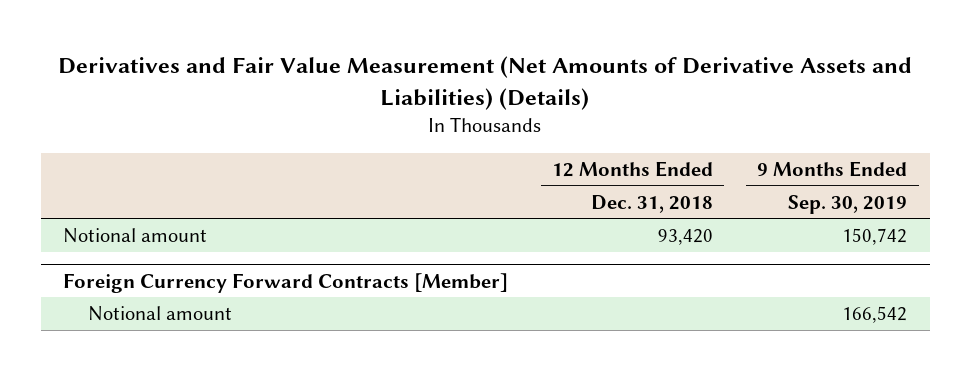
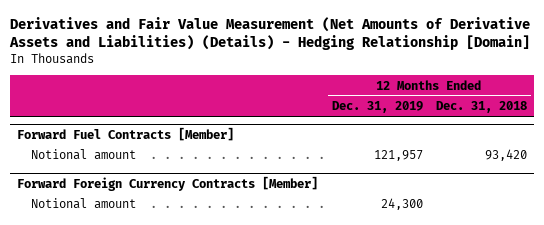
- Derivatives and Fair Value Measurement (Net Amounts of Derivative Assets and Liabilities) (Details)
+ Derivatives and Fair Value Measurement (Net Amounts of Derivative Assets and Liabilities) (Details) - Hedging Relationship [Domain]
- | 12 Months Ended Dec. 31, 2018 | 9 Months Ended Sep. 30, 2019
+ | 12 Months Ended Dec. 31, 2019 | 12 Months Ended Dec. 31, 2018
+ Forward Fuel Contracts [Member]
- Foreign Currency Forward Contracts [Member]
+ Forward Foreign Currency Contracts [Member]

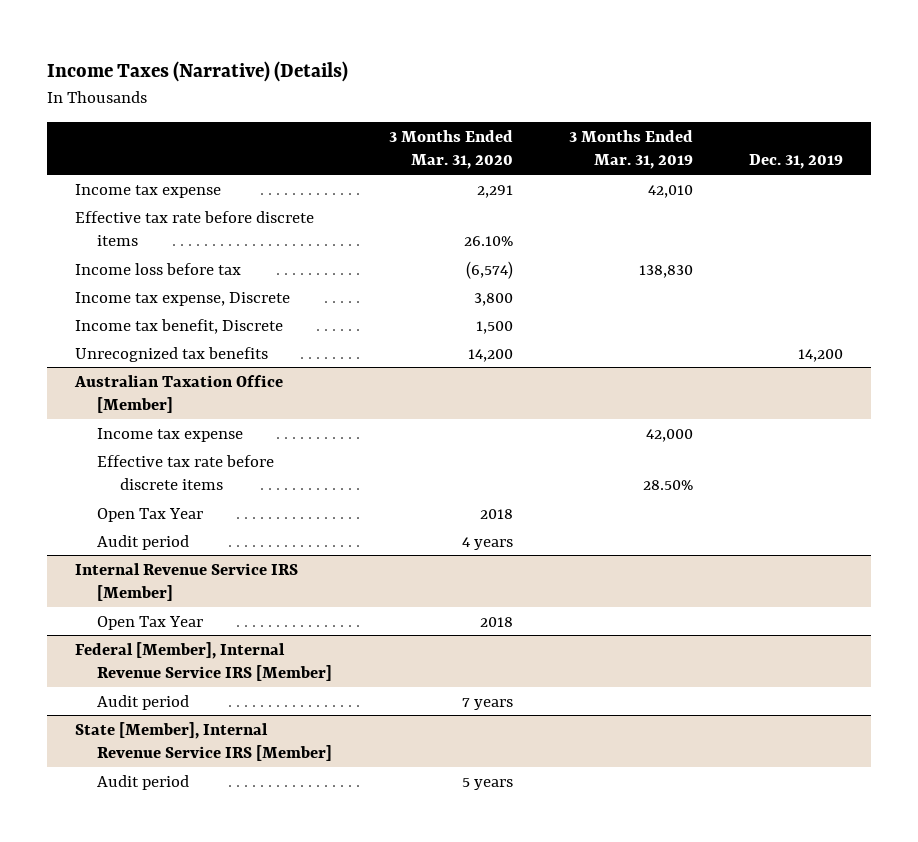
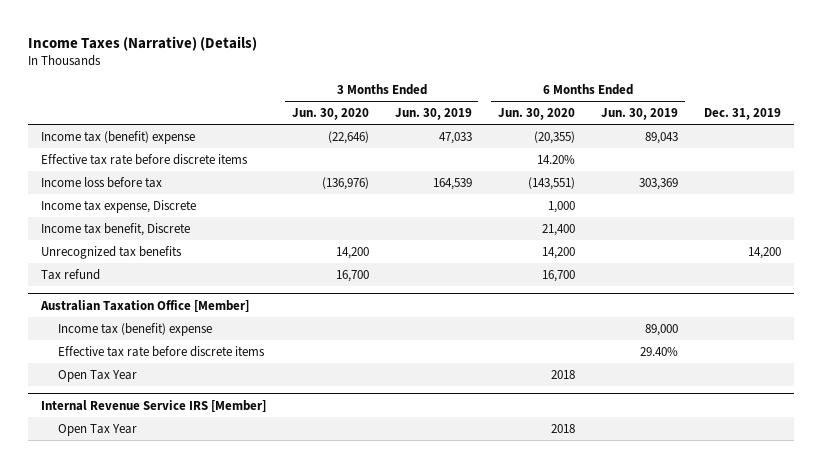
- | 3 Months Ended Mar. 31, 2020 | 3 Months Ended Mar. 31, 2019 | Dec. 31, 2019
+ | 3 Months Ended Jun. 30, 2020 | 3 Months Ended Jun. 30, 2019 | 6 Months Ended Jun. 30, 2020 | 6 Months Ended Jun. 30, 2019 | Dec. 31, 2019
- Income tax expense | 2,291 | 42,010 |
+ Income tax (benefit) expense | (22,646) | 47,033 | (20,355) | 89,043 |
+ Tax refund | 16,700 | | 16,700 | |
@ Australian Taxation Office [Member]
- Income tax expense | | 42,000 |
+ Income tax (benefit) expense | | | | 89,000 |
- Audit period | 4 years | |
- Federal [Member], Internal Revenue Service IRS [Member]
- Audit period | 7 years | |
- State [Member], Internal Revenue Service IRS [Member]
- Audit period | 5 years | |

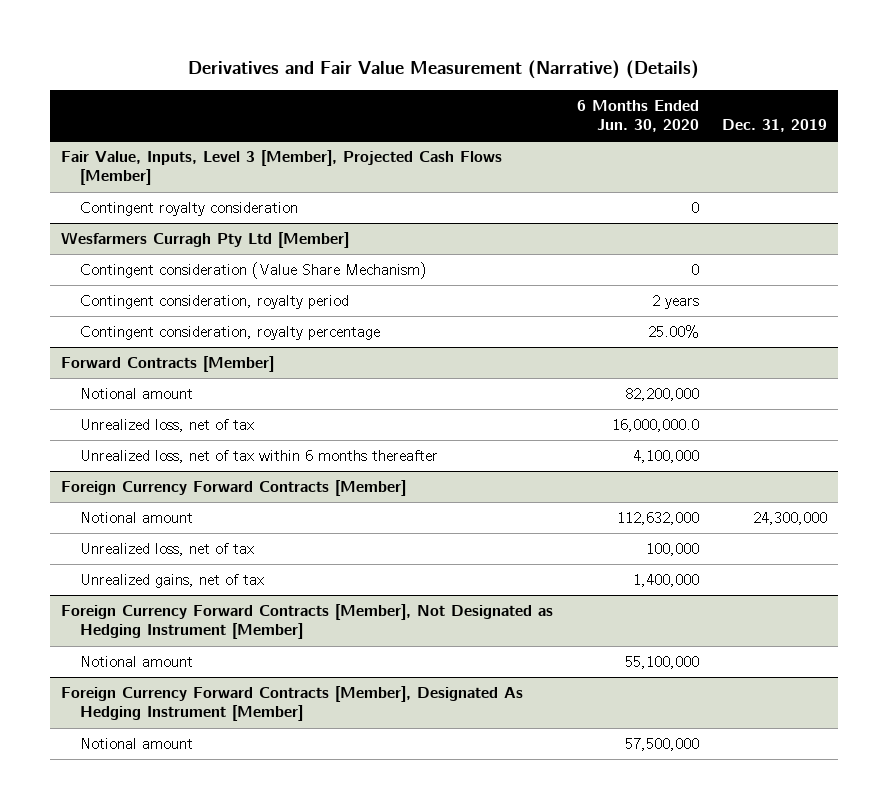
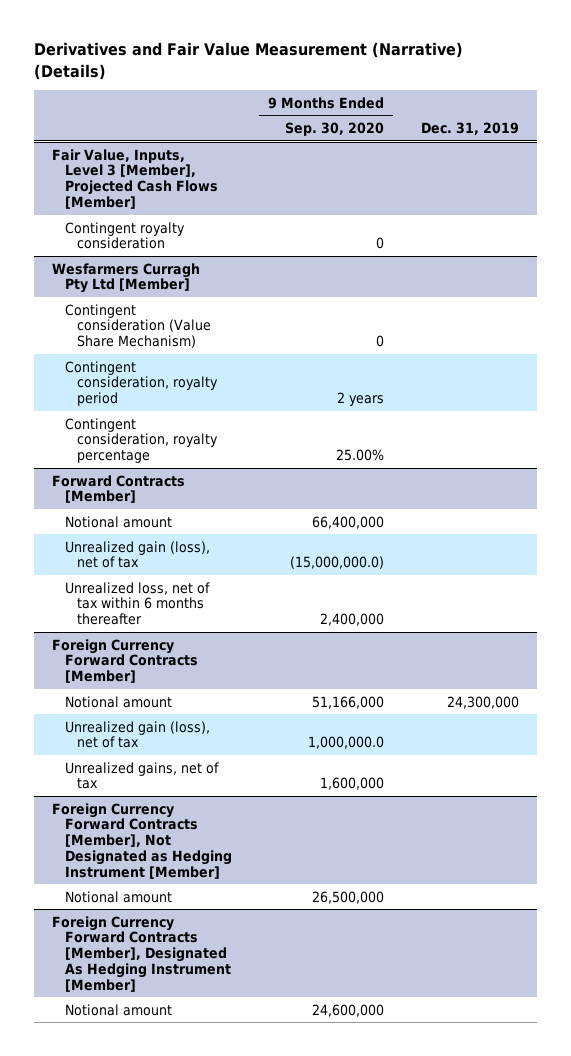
- | 6 Months Ended Jun. 30, 2020 | Dec. 31, 2019
+ | 9 Months Ended Sep. 30, 2020 | Dec. 31, 2019
@ Forward Contracts [Member]
- Unrealized loss, net of tax | 16,000,000.0 |
+ Unrealized gain (loss), net of tax | (15,000,000.0) |
@ Foreign Currency Forward Contracts [Member]
- Unrealized loss, net of tax | 100,000 |
+ Unrealized gain (loss), net of tax | 1,000,000.0 |

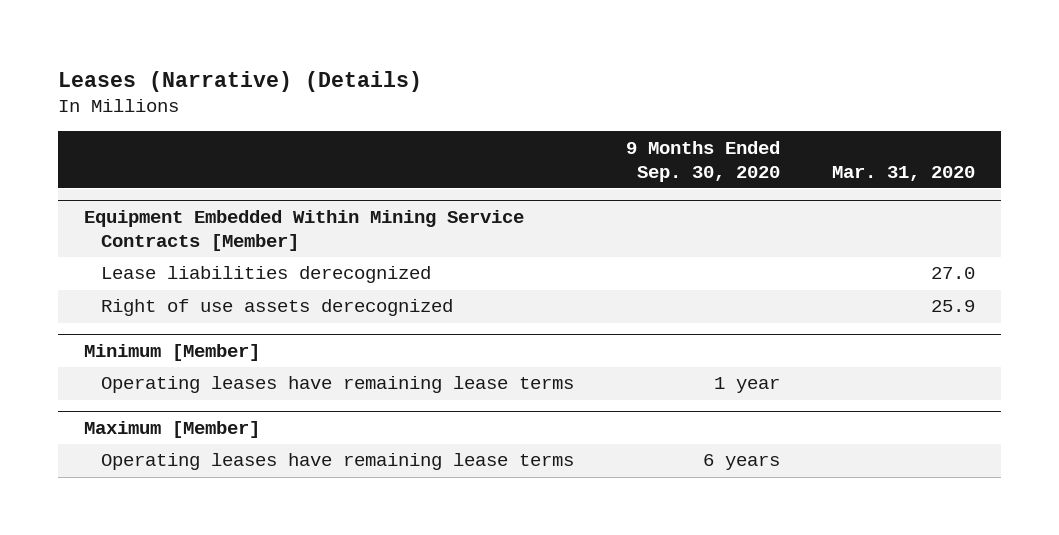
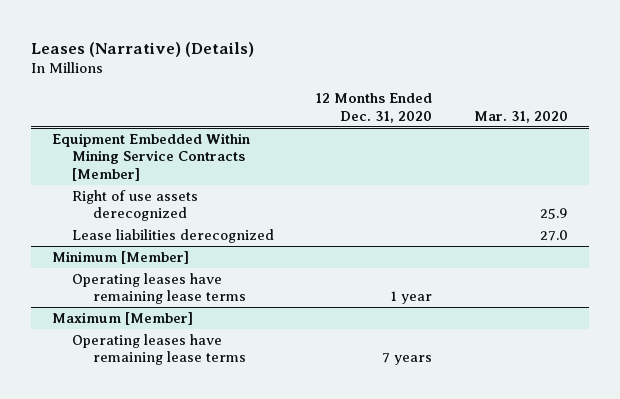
- | 9 Months Ended Sep. 30, 2020 | Mar. 31, 2020
+ | 12 Months Ended Dec. 31, 2020 | Mar. 31, 2020
@ Equipment Embedded Within Mining Service Contracts [Member]
moved down: Lease liabilities derecognized | | 27.0

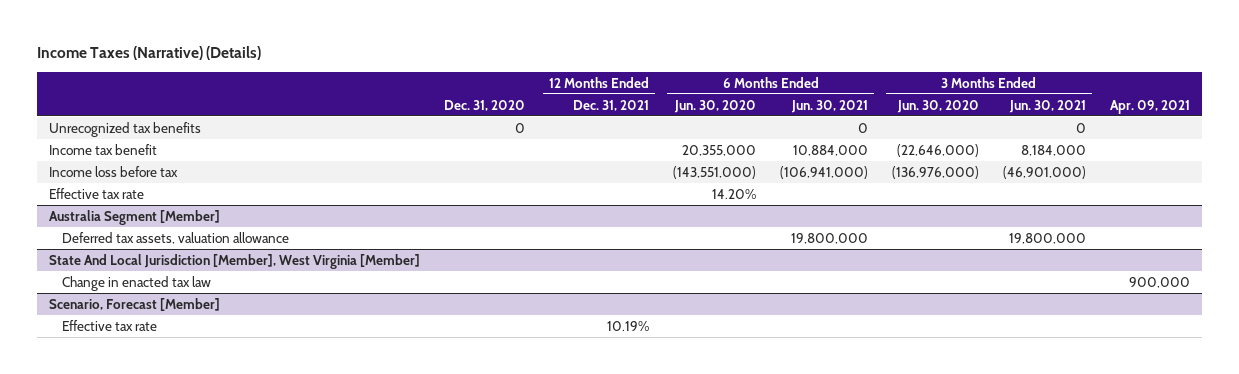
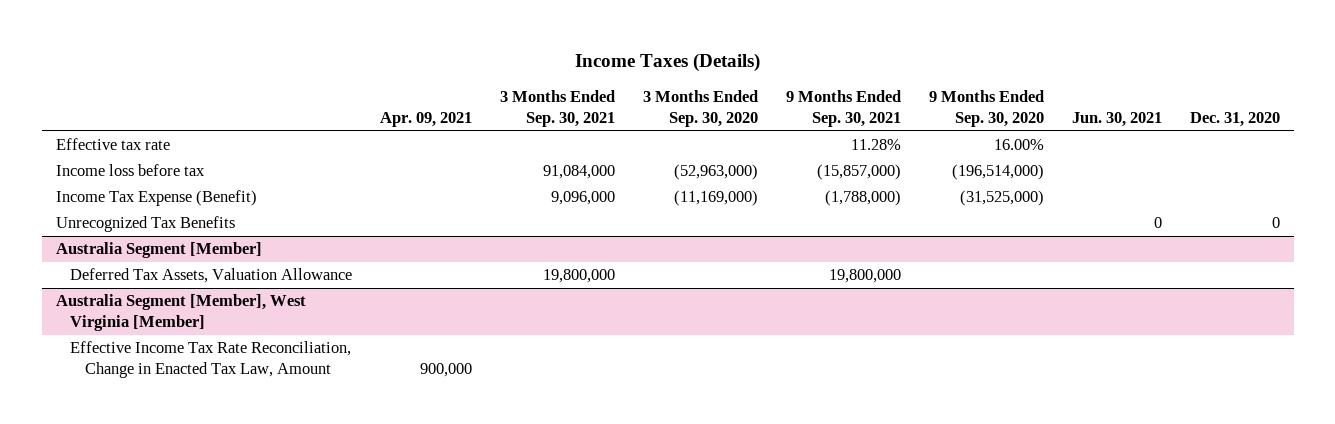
- Income Taxes (Narrative) (Details)
+ Income Taxes (Details)
- | Dec. 31, 2020 | 12 Months Ended Dec. 31, 2021 | 6 Months Ended Jun. 30, 2020 | 6 Months Ended Jun. 30, 2021 | 3 Months Ended Jun. 30, 2020 | 3 Months Ended Jun. 30, 2021 | Apr. 09, 2021
+ | Apr. 09, 2021 | 3 Months Ended Sep. 30, 2021 | 3 Months Ended Sep. 30, 2020 | 9 Months Ended Sep. 30, 2021 | 9 Months Ended Sep. 30, 2020 | Jun. 30, 2021 | Dec. 31, 2020
- Unrecognized tax benefits | 0 | | | 0 | | 0 |
- Income tax benefit | | | 20,355,000 | 10,884,000 | (22,646,000) | 8,184,000 |
moved down: Income loss before tax | | 91,084,000 | (52,963,000) | (15,857,000) | (196,514,000) | |
+ Income Tax Expense (Benefit) | | 9,096,000 | (11,169,000) | (1,788,000) | (31,525,000) | |
+ Unrecognized Tax Benefits | | | | | | 0 | 0
@ Australia Segment [Member]
- Deferred tax assets, valuation allowance | | | | 19,800,000 | | 19,800,000 |
- State And Local Jurisdiction [Member], West Virginia [Member]
- Change in enacted tax law | | | | | | | 900,000
- Scenario, Forecast [Member]
- Effective tax rate | | 10.19% | | | | |
@ Australia Segment [Member]
+ Deferred Tax Assets, Valuation Allowance | | 19,800,000 | | 19,800,000 | | |
+ Australia Segment [Member], West Virginia [Member]
+ Effective Income Tax Rate Reconciliation, Change in Enacted Tax Law, Amount | 900,000 | | | | | |

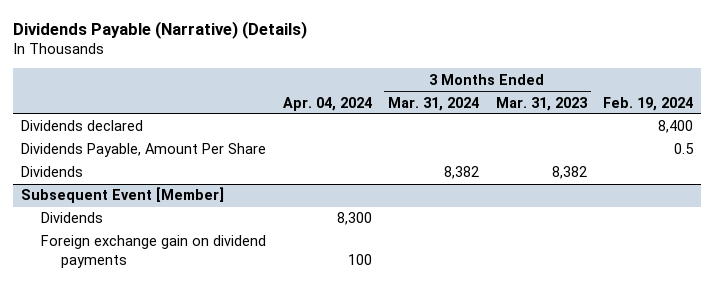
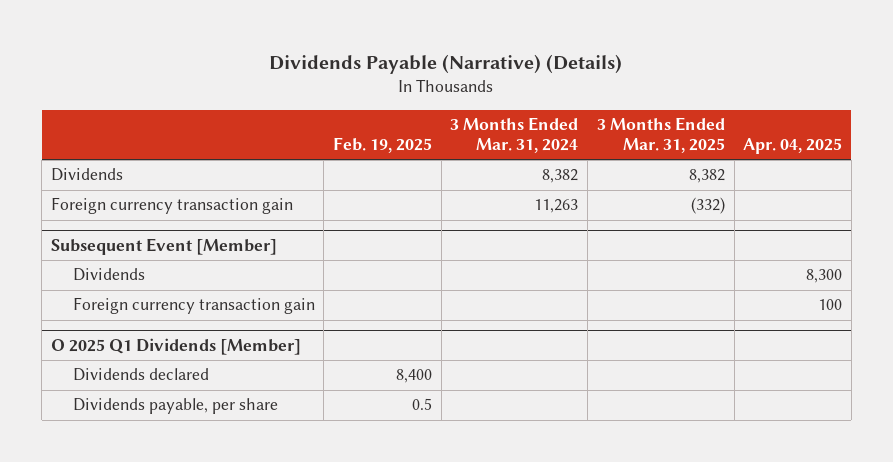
- | Apr. 04, 2024 | 3 Months Ended Mar. 31, 2024 | 3 Months Ended Mar. 31, 2023 | Feb. 19, 2024
+ | Feb. 19, 2025 | 3 Months Ended Mar. 31, 2024 | 3 Months Ended Mar. 31, 2025 | Apr. 04, 2025
- Dividends declared | | | | 8,400
- Dividends Payable, Amount Per Share | | | | 0.5
+ Foreign currency transaction gain | | 11,263 | (332) |
@ Subsequent Event [Member]
- Foreign exchange gain on dividend payments | 100 | | |
+ Foreign currency transaction gain | | | | 100
+ O 2025 Q1 Dividends [Member]
+ Dividends declared | 8,400 | | |
+ Dividends payable, per share | 0.5 | | |

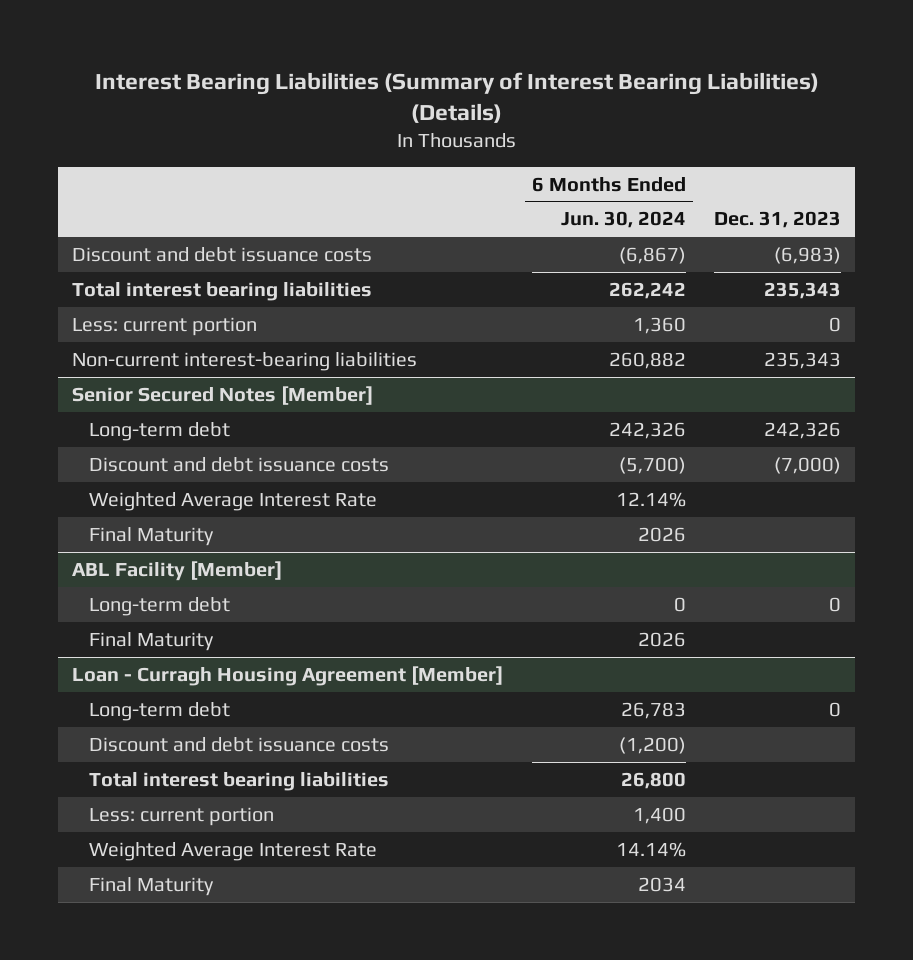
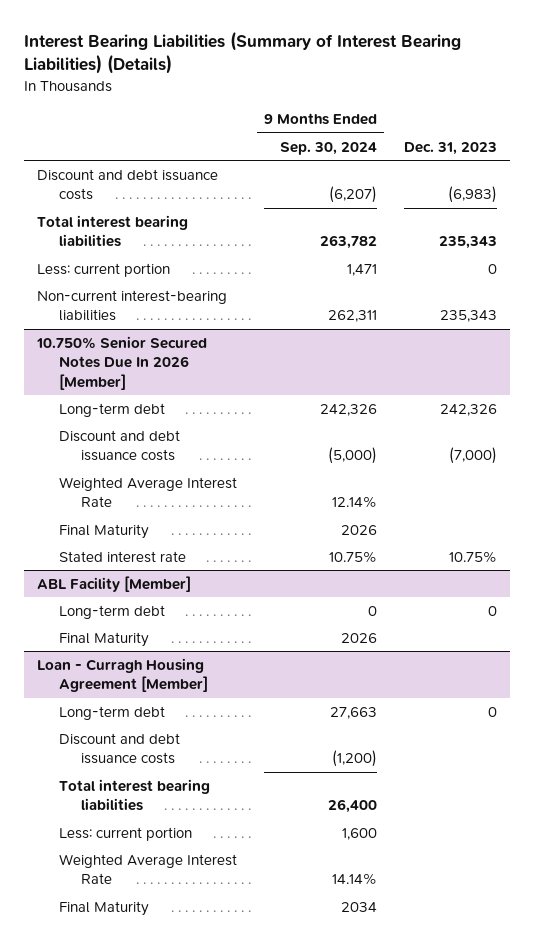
- | 6 Months Ended Jun. 30, 2024 | Dec. 31, 2023
+ | 9 Months Ended Sep. 30, 2024 | Dec. 31, 2023
- Senior Secured Notes [Member]
+ 10.750% Senior Secured Notes Due In 2026 [Member]
+ Stated interest rate | 10.75% | 10.75%

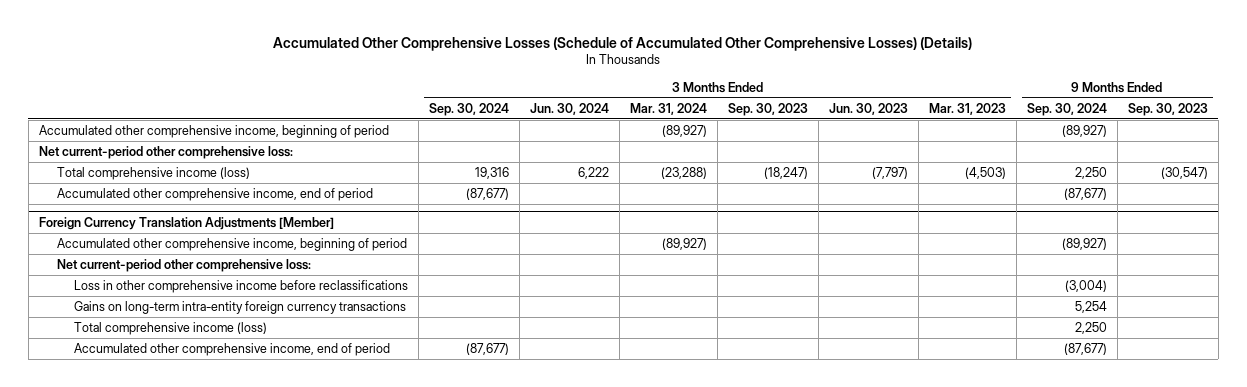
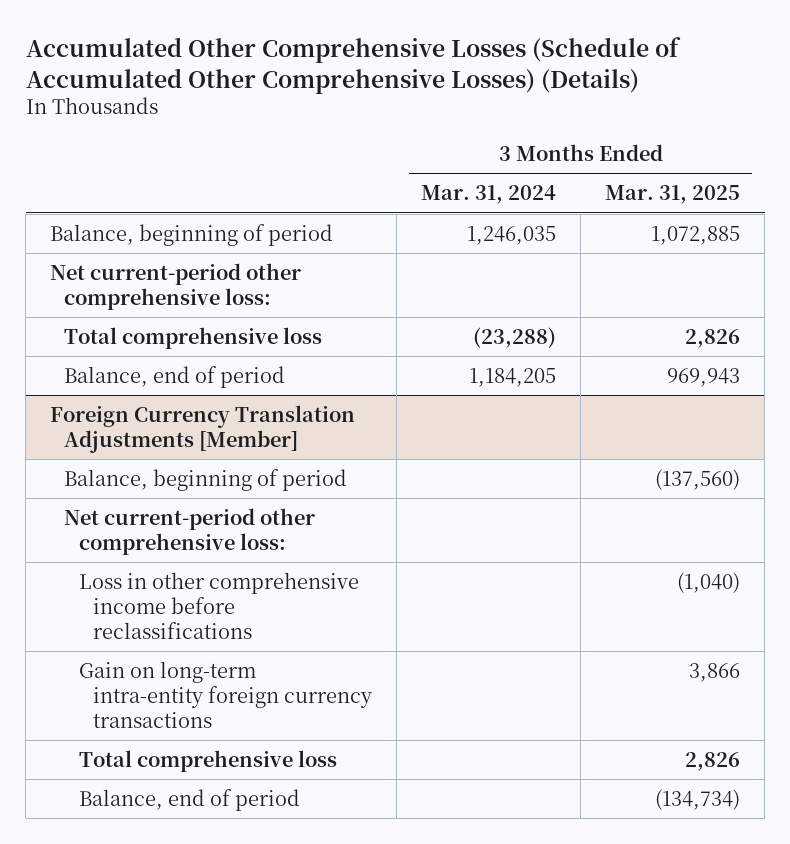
- | 3 Months Ended Sep. 30, 2024 | 3 Months Ended Jun. 30, 2024 | 3 Months Ended Mar. 31, 2024 | 3 Months Ended Sep. 30, 2023 | 3 Months Ended Jun. 30, 2023 | 3 Months Ended Mar. 31, 2023 | 9 Months Ended Sep. 30, 2024 | 9 Months Ended Sep. 30, 2023
+ | 3 Months Ended Mar. 31, 2024 | 3 Months Ended Mar. 31, 2025
- Accumulated other comprehensive income, beginning of period | | | (89,927) | | | | (89,927) |
+ Balance, beginning of period | 1,246,035 | 1,072,885
- Total comprehensive income (loss) | 19,316 | 6,222 | (23,288) | (18,247) | (7,797) | (4,503) | 2,250 | (30,547)
- Accumulated other comprehensive income, end of period | (87,677) | | | | | | (87,677) |
+ Total comprehensive loss | (23,288) | 2,826
+ Balance, end of period | 1,184,205 | 969,943
@ Foreign Currency Translation Adjustments [Member]
- Accumulated other comprehensive income, beginning of period | | | (89,927) | | | | (89,927) |
+ Balance, beginning of period | | (137,560)
- Gains on long-term intra-entity foreign currency transactions | | | | | | | 5,254 |
- Total comprehensive income (loss) | | | | | | | 2,250 |
- Accumulated other comprehensive income, end of period | (87,677) | | | | | | (87,677) |
+ Gain on long-term intra-entity foreign currency transactions | | 3,866
+ Total comprehensive loss | | 2,826
+ Balance, end of period | | (134,734)

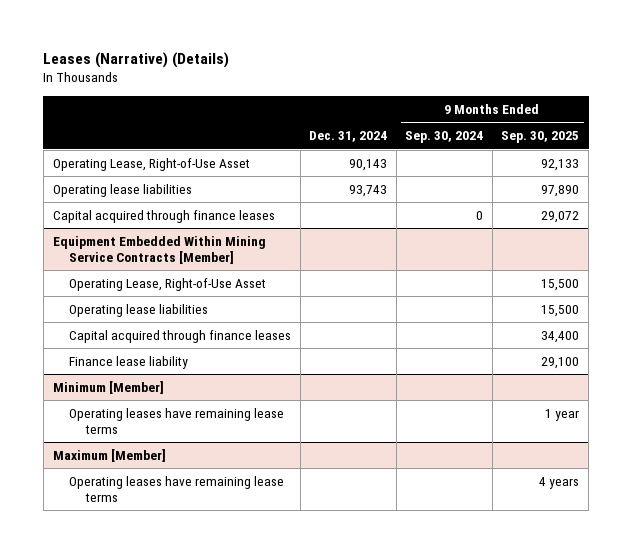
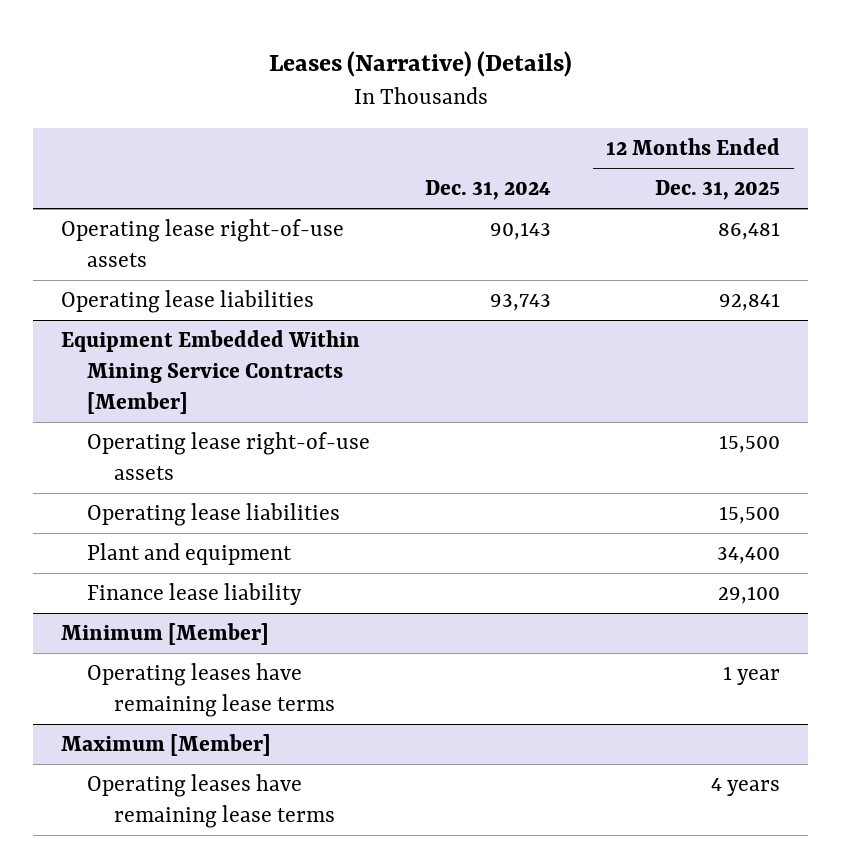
- | Dec. 31, 2024 | 9 Months Ended Sep. 30, 2024 | 9 Months Ended Sep. 30, 2025
+ | Dec. 31, 2024 | 12 Months Ended Dec. 31, 2025
- Operating Lease, Right-of-Use Asset | 90,143 | | 92,133
+ Operating lease right-of-use assets | 90,143 | 86,481
- Capital acquired through finance leases | | 0 | 29,072
@ Equipment Embedded Within Mining Service Contracts [Member]
- Operating Lease, Right-of-Use Asset | | | 15,500
+ Operating lease right-of-use assets | | 15,500
- Capital acquired through finance leases | | | 34,400
+ Plant and equipment | | 34,400

